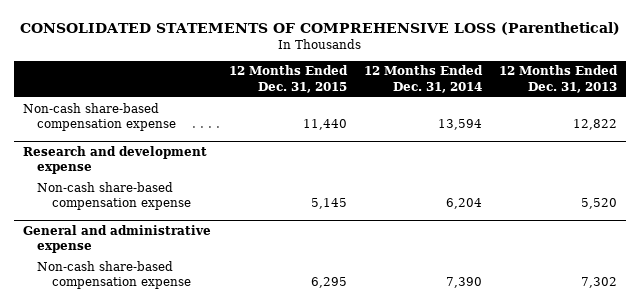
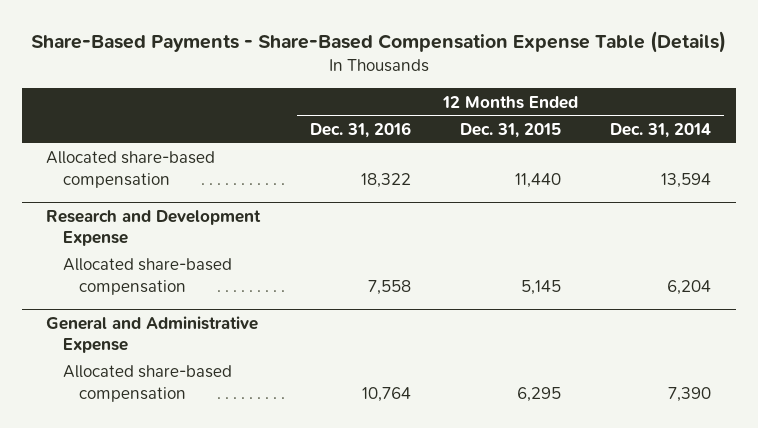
- CONSOLIDATED STATEMENTS OF COMPREHENSIVE LOSS (Parenthetical)
+ Share-Based Payments - Share-Based Compensation Expense Table (Details)
- | 12 Months Ended Dec. 31, 2015 | 12 Months Ended Dec. 31, 2014 | 12 Months Ended Dec. 31, 2013
+ | 12 Months Ended Dec. 31, 2016 | 12 Months Ended Dec. 31, 2015 | 12 Months Ended Dec. 31, 2014
- Non-cash share-based compensation expense | 11,440 | 13,594 | 12,822
- Research and development expense
- Non-cash share-based compensation expense | 5,145 | 6,204 | 5,520
- General and administrative expense
- Non-cash share-based compensation expense | 6,295 | 7,390 | 7,302
+ Allocated share-based compensation | 18,322 | 11,440 | 13,594
+ Research and Development Expense
+ Allocated share-based compensation | 7,558 | 5,145 | 6,204
+ General and Administrative Expense
+ Allocated share-based compensation | 10,764 | 6,295 | 7,390

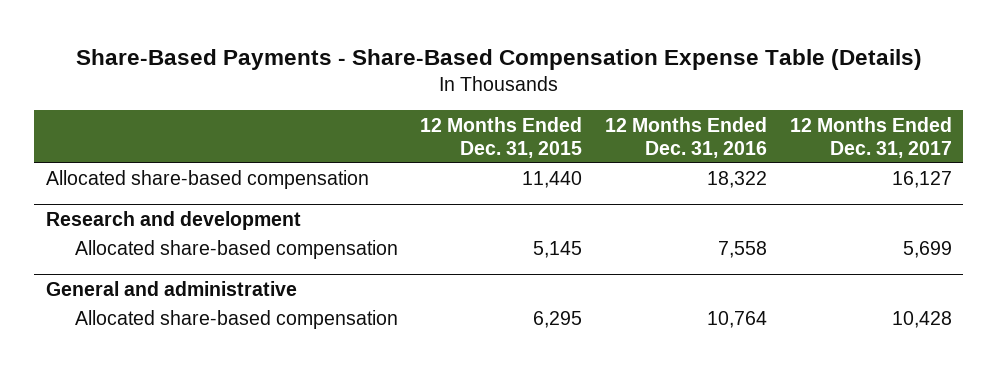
- | 12 Months Ended Dec. 31, 2016 | 12 Months Ended Dec. 31, 2015 | 12 Months Ended Dec. 31, 2014
+ | 12 Months Ended Dec. 31, 2015 | 12 Months Ended Dec. 31, 2016 | 12 Months Ended Dec. 31, 2017
- Research and Development Expense
+ Research and development
- General and Administrative Expense
+ General and administrative

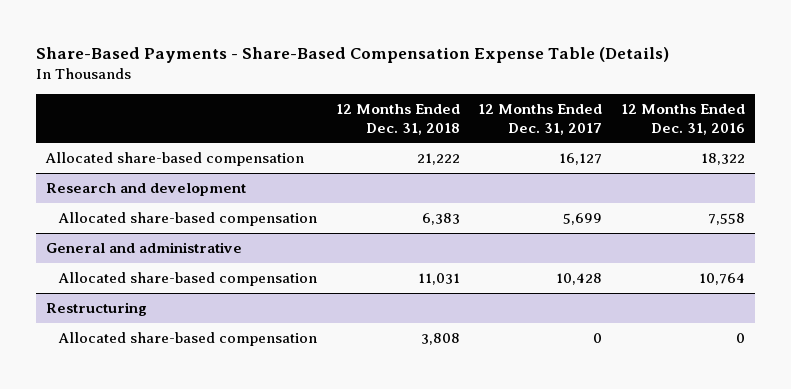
- | 12 Months Ended Dec. 31, 2015 | 12 Months Ended Dec. 31, 2016 | 12 Months Ended Dec. 31, 2017
+ | 12 Months Ended Dec. 31, 2018 | 12 Months Ended Dec. 31, 2017 | 12 Months Ended Dec. 31, 2016
+ Restructuring
+ Allocated share-based compensation | 3,808 | 0 | 0

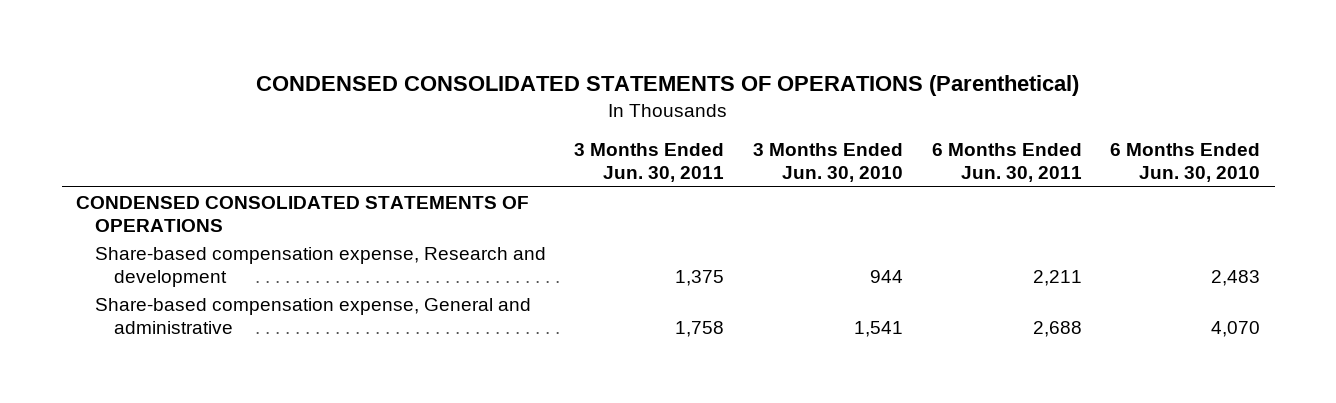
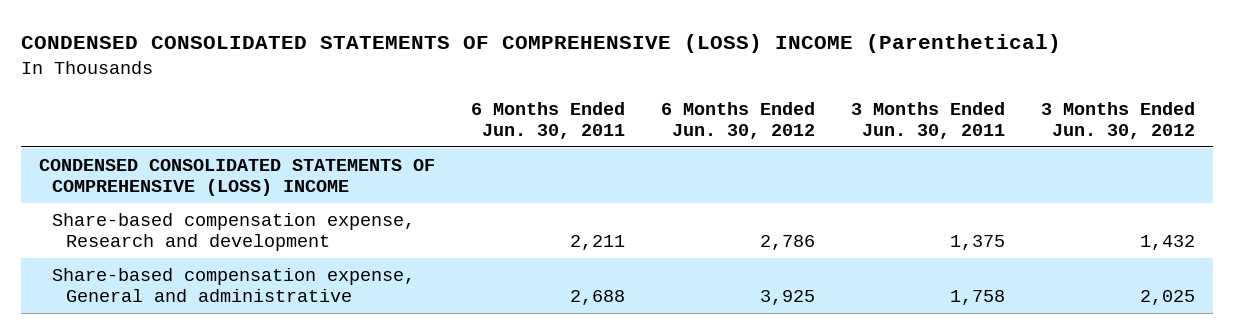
- CONDENSED CONSOLIDATED STATEMENTS OF OPERATIONS (Parenthetical)
+ CONDENSED CONSOLIDATED STATEMENTS OF COMPREHENSIVE (LOSS) INCOME (Parenthetical)
- | 3 Months Ended Jun. 30, 2011 | 3 Months Ended Jun. 30, 2010 | 6 Months Ended Jun. 30, 2011 | 6 Months Ended Jun. 30, 2010
+ | 6 Months Ended Jun. 30, 2011 | 6 Months Ended Jun. 30, 2012 | 3 Months Ended Jun. 30, 2011 | 3 Months Ended Jun. 30, 2012
- CONDENSED CONSOLIDATED STATEMENTS OF OPERATIONS
+ CONDENSED CONSOLIDATED STATEMENTS OF COMPREHENSIVE (LOSS) INCOME

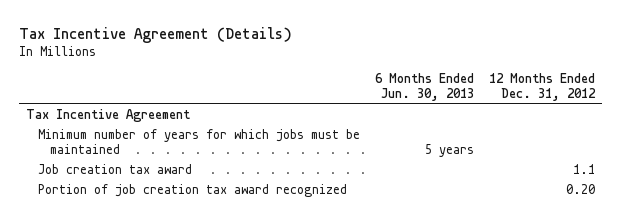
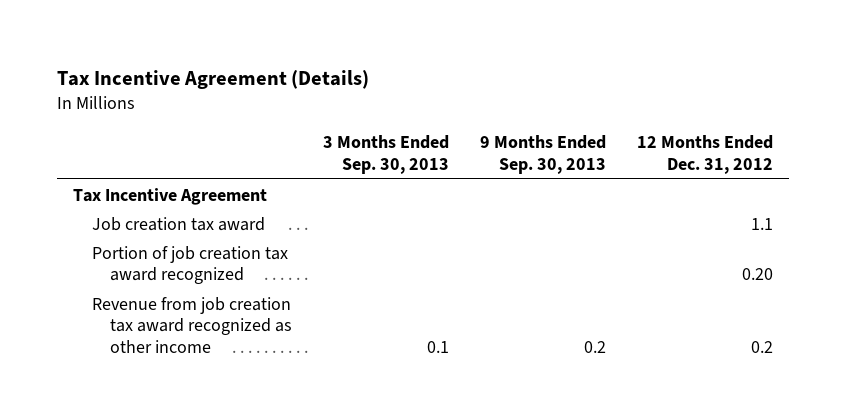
- | 6 Months Ended Jun. 30, 2013 | 12 Months Ended Dec. 31, 2012
+ | 3 Months Ended Sep. 30, 2013 | 9 Months Ended Sep. 30, 2013 | 12 Months Ended Dec. 31, 2012
- Minimum number of years for which jobs must be maintained | 5 years |
+ Revenue from job creation tax award recognized as other income | 0.1 | 0.2 | 0.2

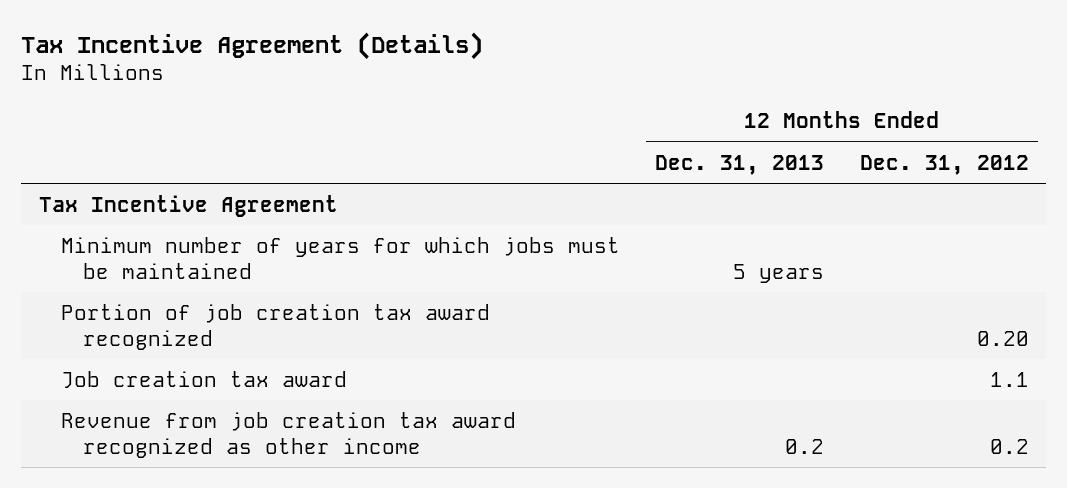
- | 3 Months Ended Sep. 30, 2013 | 9 Months Ended Sep. 30, 2013 | 12 Months Ended Dec. 31, 2012
+ | 12 Months Ended Dec. 31, 2013 | 12 Months Ended Dec. 31, 2012
+ Minimum number of years for which jobs must be maintained | 5 years |
moved down: Job creation tax award | | 1.1

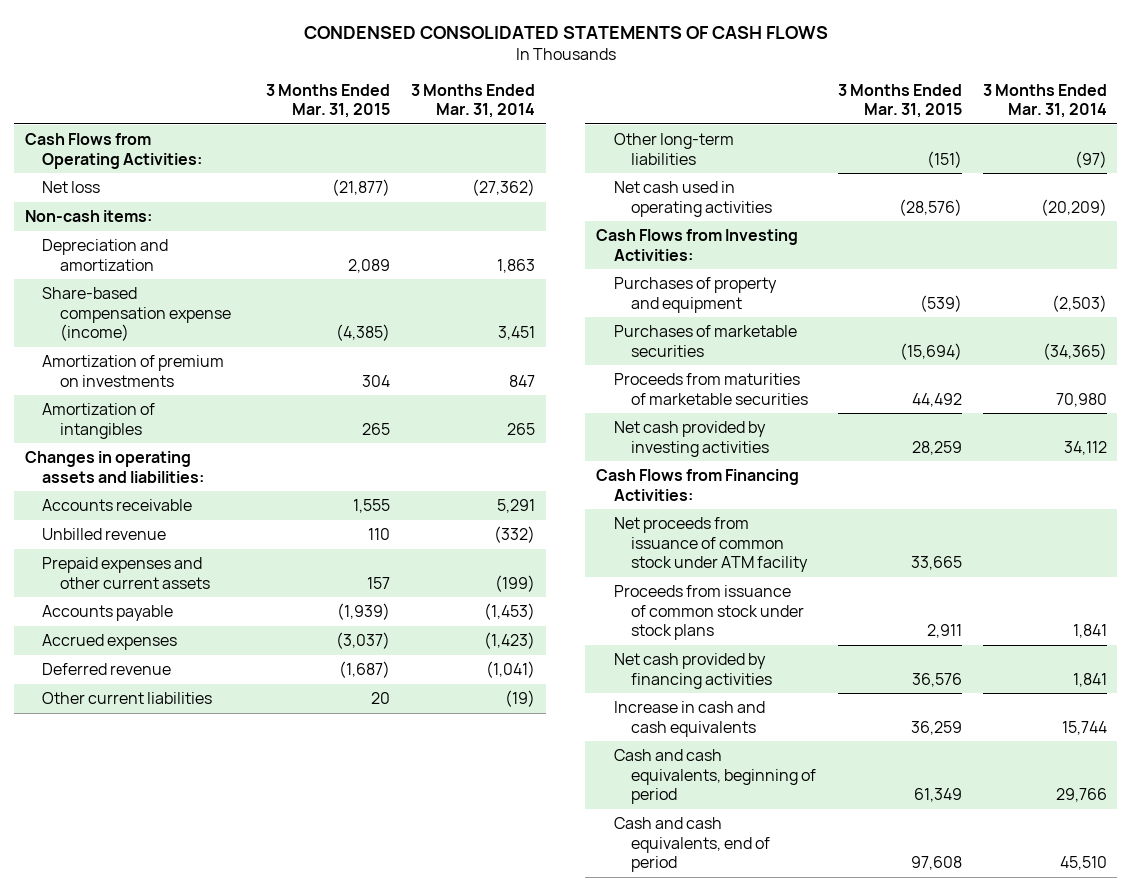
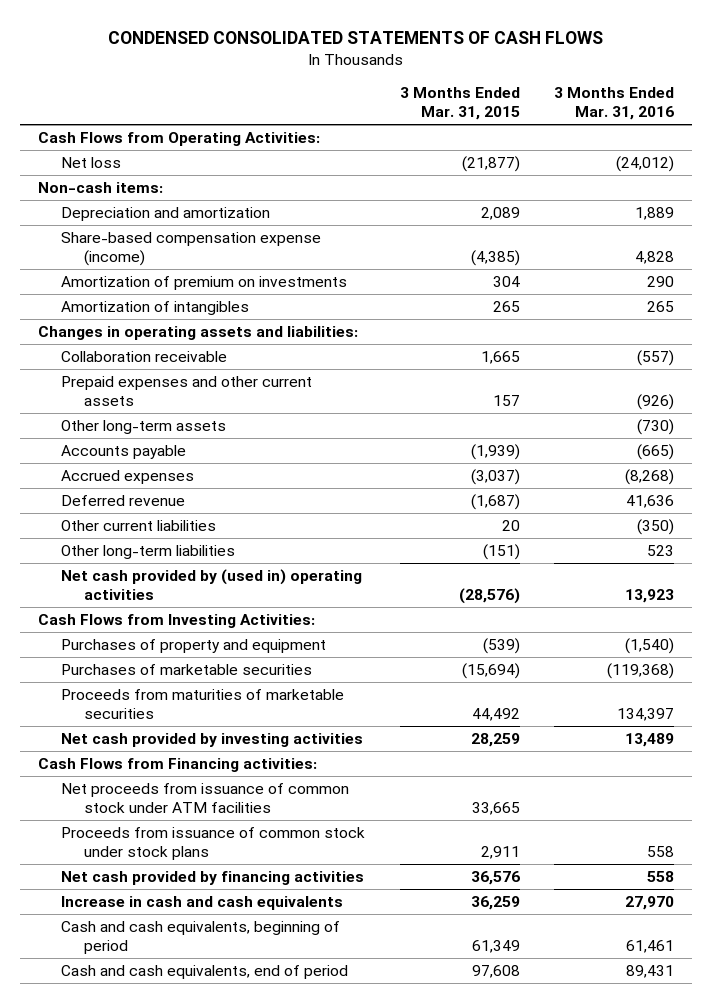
- | 3 Months Ended Mar. 31, 2015 | 3 Months Ended Mar. 31, 2014
+ | 3 Months Ended Mar. 31, 2015 | 3 Months Ended Mar. 31, 2016
- Accounts receivable | 1,555 | 5,291
- Unbilled revenue | 110 | (332)
+ Collaboration receivable | 1,665 | (557)
+ Other long-term assets | | (730)
- Net cash used in operating activities | (28,576) | (20,209)
+ Net cash provided by (used in) operating activities | (28,576) | 13,923
- Cash Flows from Financing Activities:
- Net proceeds from issuance of common stock under ATM facility | 33,665 |
+ Cash Flows from Financing activities:
+ Net proceeds from issuance of common stock under ATM facilities | 33,665 |

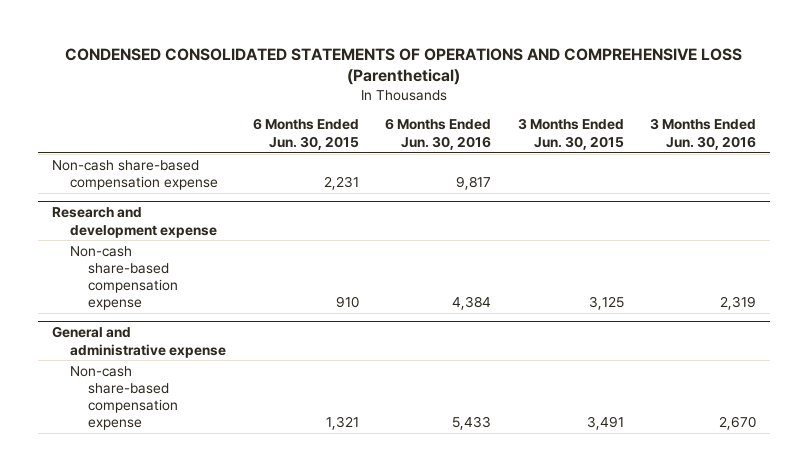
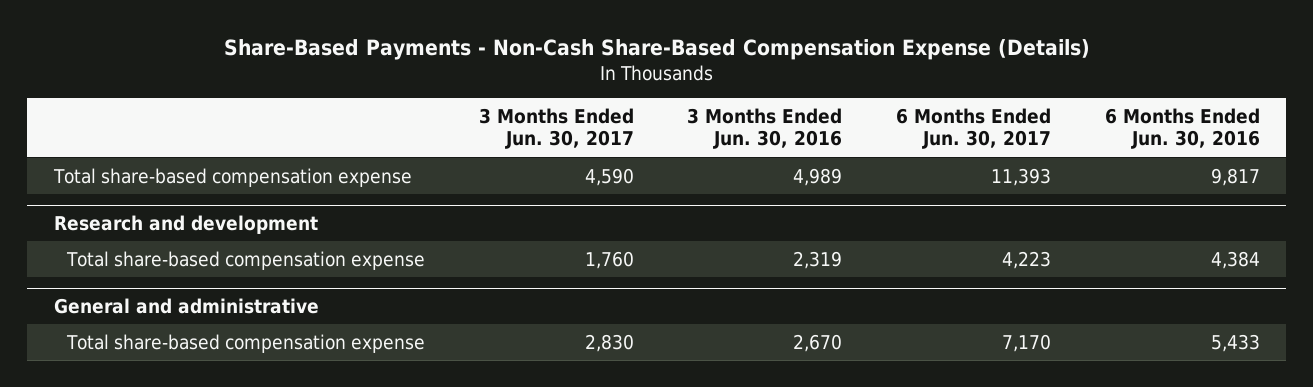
- CONDENSED CONSOLIDATED STATEMENTS OF OPERATIONS AND COMPREHENSIVE LOSS (Parenthetical)
+ Share-Based Payments - Non-Cash Share-Based Compensation Expense (Details)
- | 6 Months Ended Jun. 30, 2015 | 6 Months Ended Jun. 30, 2016 | 3 Months Ended Jun. 30, 2015 | 3 Months Ended Jun. 30, 2016
+ | 3 Months Ended Jun. 30, 2017 | 3 Months Ended Jun. 30, 2016 | 6 Months Ended Jun. 30, 2017 | 6 Months Ended Jun. 30, 2016
- Non-cash share-based compensation expense | 2,231 | 9,817 | |
- Research and development expense
- Non-cash share-based compensation expense | 910 | 4,384 | 3,125 | 2,319
- General and administrative expense
- Non-cash share-based compensation expense | 1,321 | 5,433 | 3,491 | 2,670
+ Total share-based compensation expense | 4,590 | 4,989 | 11,393 | 9,817
+ Research and development
+ Total share-based compensation expense | 1,760 | 2,319 | 4,223 | 4,384
+ General and administrative
+ Total share-based compensation expense | 2,830 | 2,670 | 7,170 | 5,433

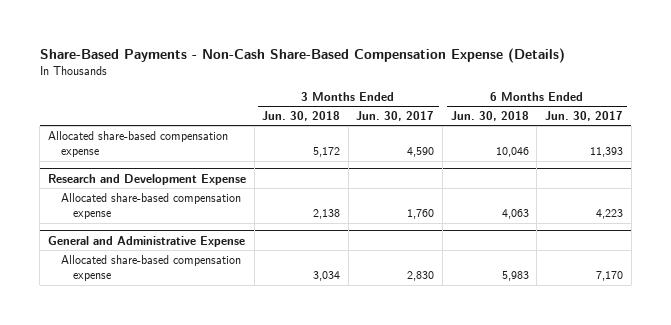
- | 3 Months Ended Jun. 30, 2017 | 3 Months Ended Jun. 30, 2016 | 6 Months Ended Jun. 30, 2017 | 6 Months Ended Jun. 30, 2016
+ | 3 Months Ended Jun. 30, 2018 | 3 Months Ended Jun. 30, 2017 | 6 Months Ended Jun. 30, 2018 | 6 Months Ended Jun. 30, 2017
- Total share-based compensation expense | 4,590 | 4,989 | 11,393 | 9,817
- Research and development
- Total share-based compensation expense | 1,760 | 2,319 | 4,223 | 4,384
- General and administrative
- Total share-based compensation expense | 2,830 | 2,670 | 7,170 | 5,433
+ Allocated share-based compensation expense | 5,172 | 4,590 | 10,046 | 11,393
+ Research and Development Expense
+ Allocated share-based compensation expense | 2,138 | 1,760 | 4,063 | 4,223
+ General and Administrative Expense
+ Allocated share-based compensation expense | 3,034 | 2,830 | 5,983 | 7,170

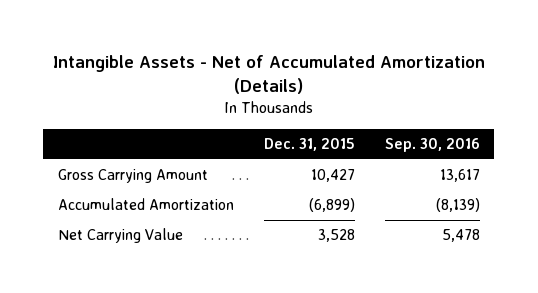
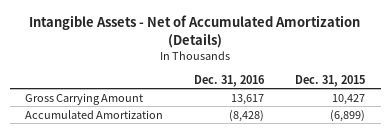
- | Dec. 31, 2015 | Sep. 30, 2016
+ | Dec. 31, 2016 | Dec. 31, 2015
- Net Carrying Value | 3,528 | 5,478

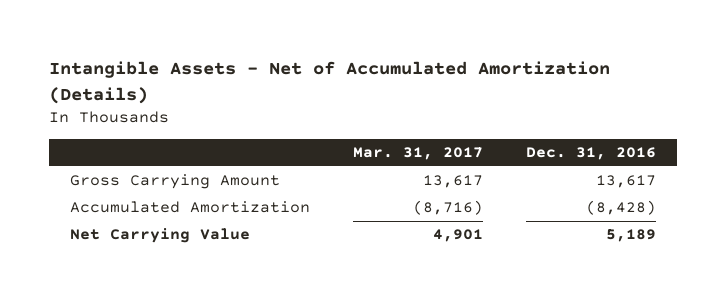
- | Dec. 31, 2016 | Dec. 31, 2015
+ | Mar. 31, 2017 | Dec. 31, 2016
+ Net Carrying Value | 4,901 | 5,189

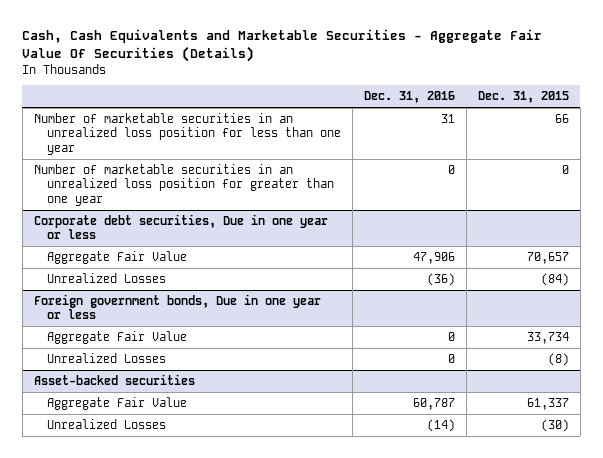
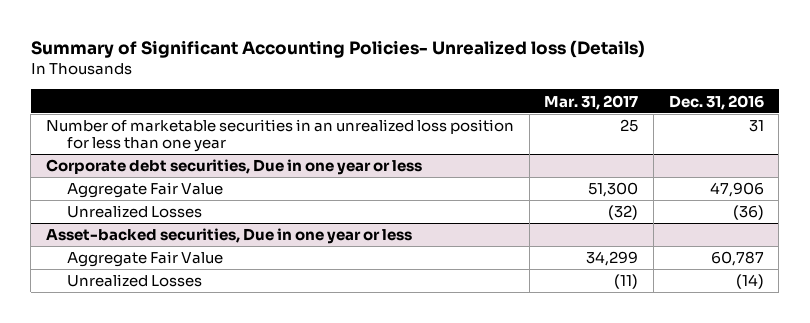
- Cash, Cash Equivalents and Marketable Securities - Aggregate Fair Value Of Securities (Details)
+ Summary of Significant Accounting Policies- Unrealized loss (Details)
- | Dec. 31, 2016 | Dec. 31, 2015
+ | Mar. 31, 2017 | Dec. 31, 2016
- Number of marketable securities in an unrealized loss position for greater than one year | 0 | 0
- Foreign government bonds, Due in one year or less
- Aggregate Fair Value | 0 | 33,734
- Unrealized Losses | 0 | (8)
- Asset-backed securities
+ Asset-backed securities, Due in one year or less

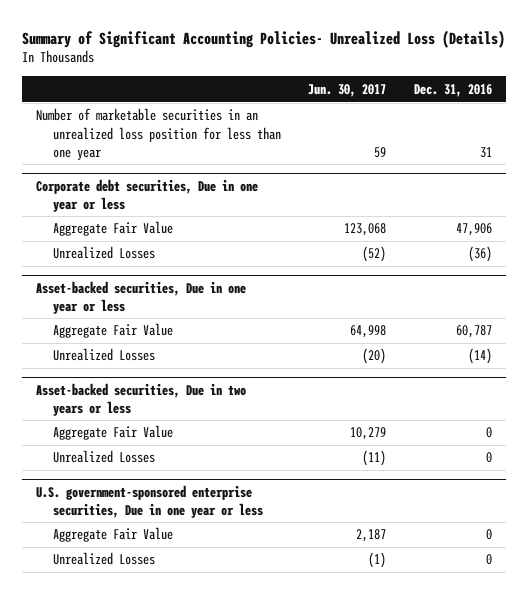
- Summary of Significant Accounting Policies- Unrealized loss (Details)
+ Summary of Significant Accounting Policies- Unrealized Loss (Details)
- | Mar. 31, 2017 | Dec. 31, 2016
+ | Jun. 30, 2017 | Dec. 31, 2016
+ Asset-backed securities, Due in two years or less
+ Aggregate Fair Value | 10,279 | 0
+ Unrealized Losses | (11) | 0
+ U.S. government-sponsored enterprise securities, Due in one year or less
+ Aggregate Fair Value | 2,187 | 0
+ Unrealized Losses | (1) | 0

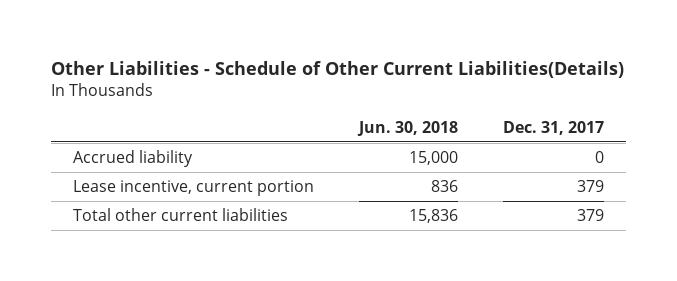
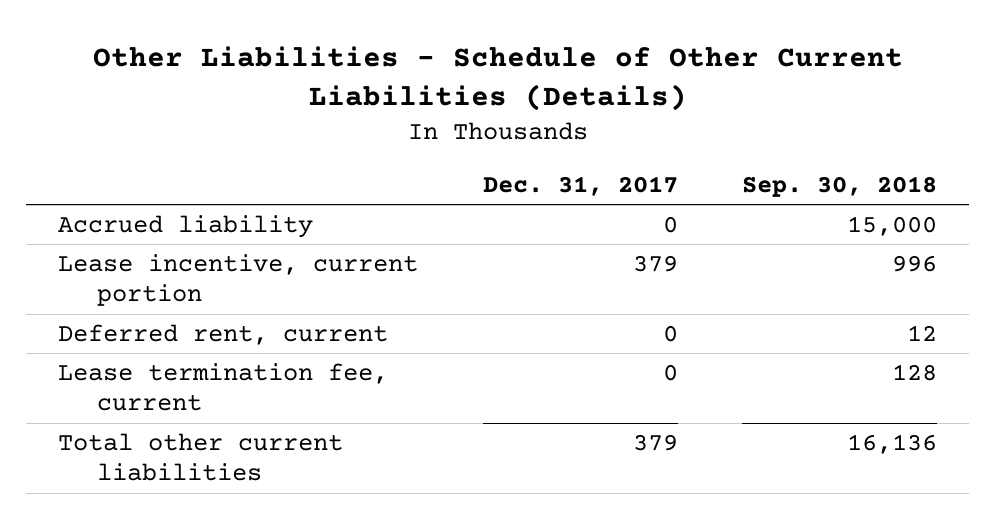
- Other Liabilities - Schedule of Other Current Liabilities(Details)
+ Other Liabilities - Schedule of Other Current Liabilities (Details)
- | Jun. 30, 2018 | Dec. 31, 2017
+ | Dec. 31, 2017 | Sep. 30, 2018
+ Deferred rent, current | 0 | 12
+ Lease termination fee, current | 0 | 128

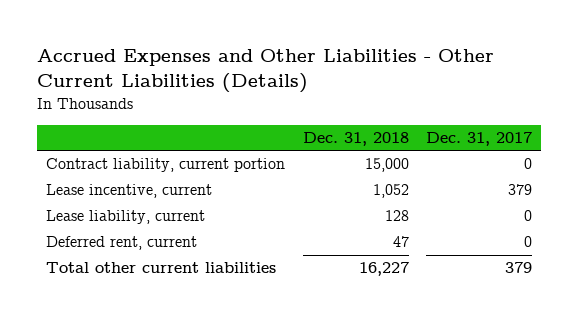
- Other Liabilities - Schedule of Other Current Liabilities (Details)
+ Accrued Expenses and Other Liabilities - Other Current Liabilities (Details)
- | Dec. 31, 2017 | Sep. 30, 2018
+ | Dec. 31, 2018 | Dec. 31, 2017
- Accrued liability | 0 | 15,000
- Lease incentive, current portion | 379 | 996
+ Contract liability, current portion | 15,000 | 0
+ Lease incentive, current | 1,052 | 379
+ Lease liability, current | 128 | 0
- Lease termination fee, current | 0 | 128

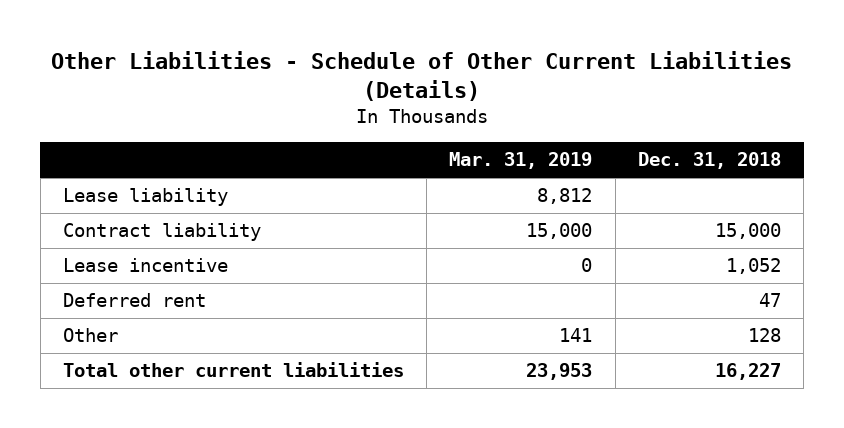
- Accrued Expenses and Other Liabilities - Other Current Liabilities (Details)
+ Other Liabilities - Schedule of Other Current Liabilities (Details)
- | Dec. 31, 2018 | Dec. 31, 2017
+ | Mar. 31, 2019 | Dec. 31, 2018
- Contract liability, current portion | 15,000 | 0
- Lease incentive, current | 1,052 | 379
- Lease liability, current | 128 | 0
- Deferred rent, current | 47 | 0
+ Lease liability | 8,812 |
+ Contract liability | 15,000 | 15,000
+ Lease incentive | 0 | 1,052
+ Deferred rent | | 47
+ Other | 141 | 128

